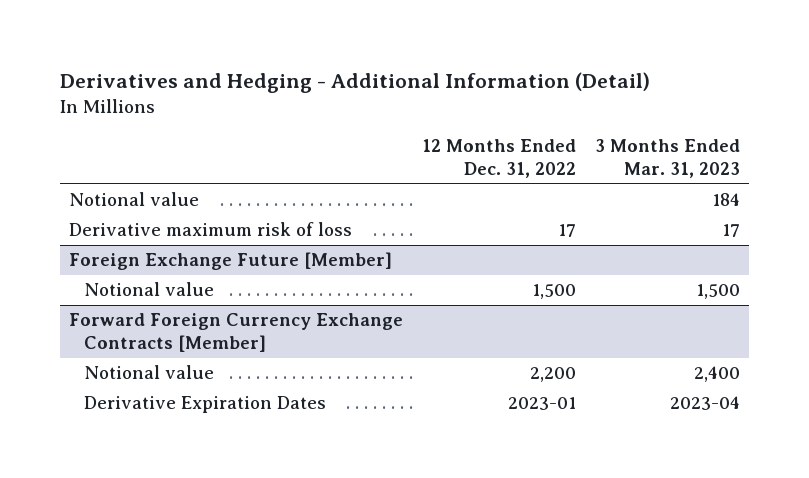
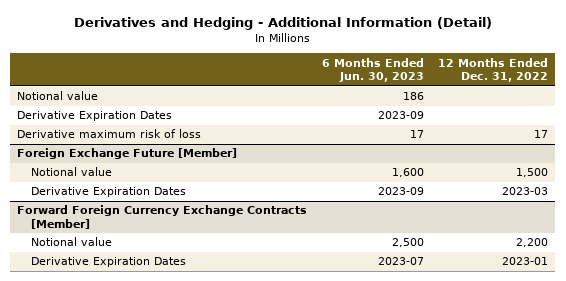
- | 12 Months Ended Dec. 31, 2022 | 3 Months Ended Mar. 31, 2023
+ | 6 Months Ended Jun. 30, 2023 | 12 Months Ended Dec. 31, 2022
+ Derivative Expiration Dates | 2023-09 |
@ Foreign Exchange Future [Member]
+ Derivative Expiration Dates | 2023-09 | 2023-03

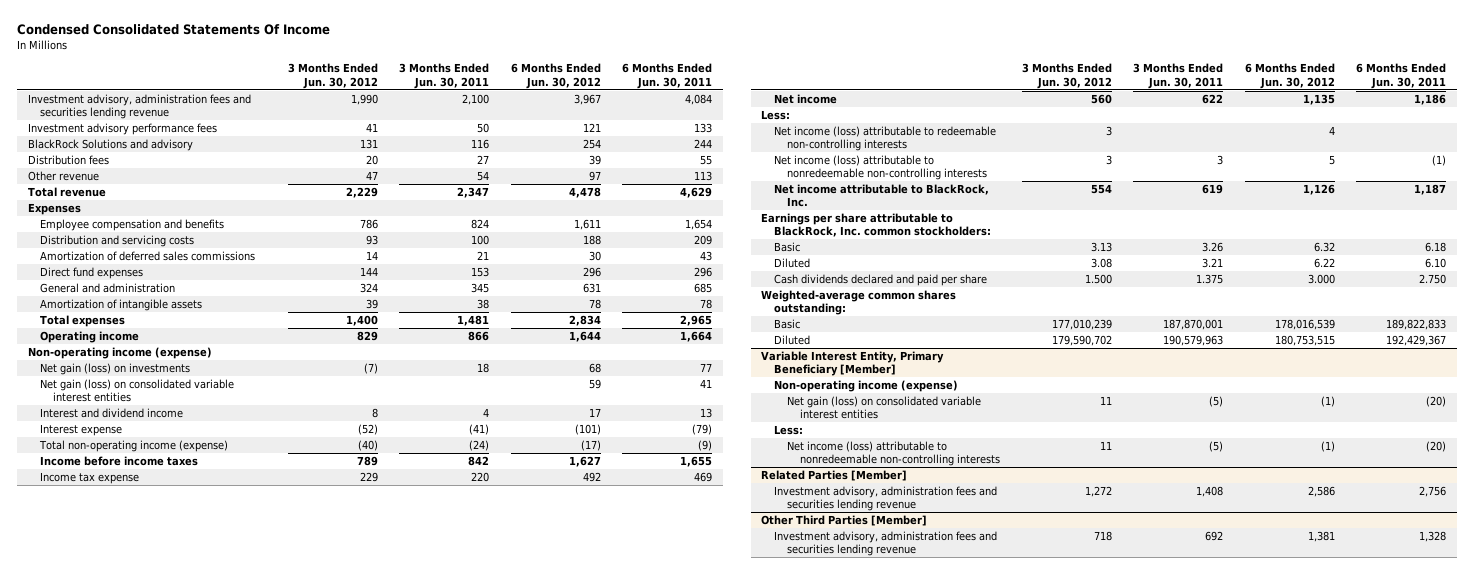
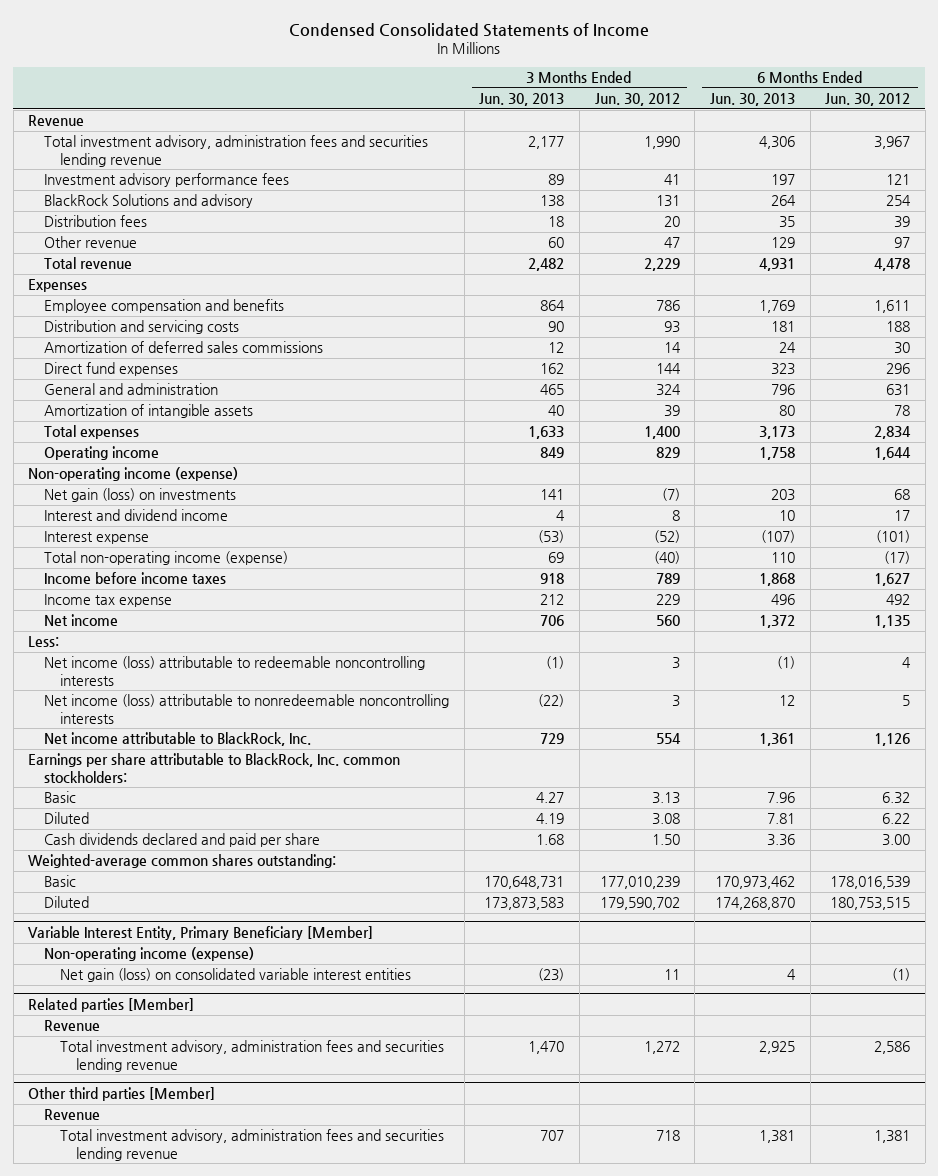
- Condensed Consolidated Statements Of Income
+ Condensed Consolidated Statements of Income
- | 3 Months Ended Jun. 30, 2012 | 3 Months Ended Jun. 30, 2011 | 6 Months Ended Jun. 30, 2012 | 6 Months Ended Jun. 30, 2011
+ | 3 Months Ended Jun. 30, 2013 | 3 Months Ended Jun. 30, 2012 | 6 Months Ended Jun. 30, 2013 | 6 Months Ended Jun. 30, 2012
- Investment advisory, administration fees and securities lending revenue | 1,990 | 2,100 | 3,967 | 4,084
+ Revenue
+ Total investment advisory, administration fees and securities lending revenue | 2,177 | 1,990 | 4,306 | 3,967
- Net gain (loss) on consolidated variable interest entities | | | 59 | 41
- Net income (loss) attributable to redeemable non-controlling interests | 3 | | 4 |
- Net income (loss) attributable to nonredeemable non-controlling interests | 3 | 3 | 5 | (1)
+ Net income (loss) attributable to redeemable noncontrolling interests | (1) | 3 | (1) | 4
+ Net income (loss) attributable to nonredeemable noncontrolling interests | (22) | 3 | 12 | 5
- Cash dividends declared and paid per share | 1.500 | 1.375 | 3.000 | 2.750
+ Cash dividends declared and paid per share | 1.68 | 1.50 | 3.36 | 3.00
@ Variable Interest Entity, Primary Beneficiary [Member]
- Less:
- Net income (loss) attributable to nonredeemable non-controlling interests | 11 | (5) | (1) | (20)
- Related Parties [Member]
- Investment advisory, administration fees and securities lending revenue | 1,272 | 1,408 | 2,586 | 2,756
- Other Third Parties [Member]
- Investment advisory, administration fees and securities lending revenue | 718 | 692 | 1,381 | 1,328
+ Related parties [Member]
+ Revenue
+ Total investment advisory, administration fees and securities lending revenue | 1,470 | 1,272 | 2,925 | 2,586
+ Other third parties [Member]
+ Revenue
+ Total investment advisory, administration fees and securities lending revenue | 707 | 718 | 1,381 | 1,381

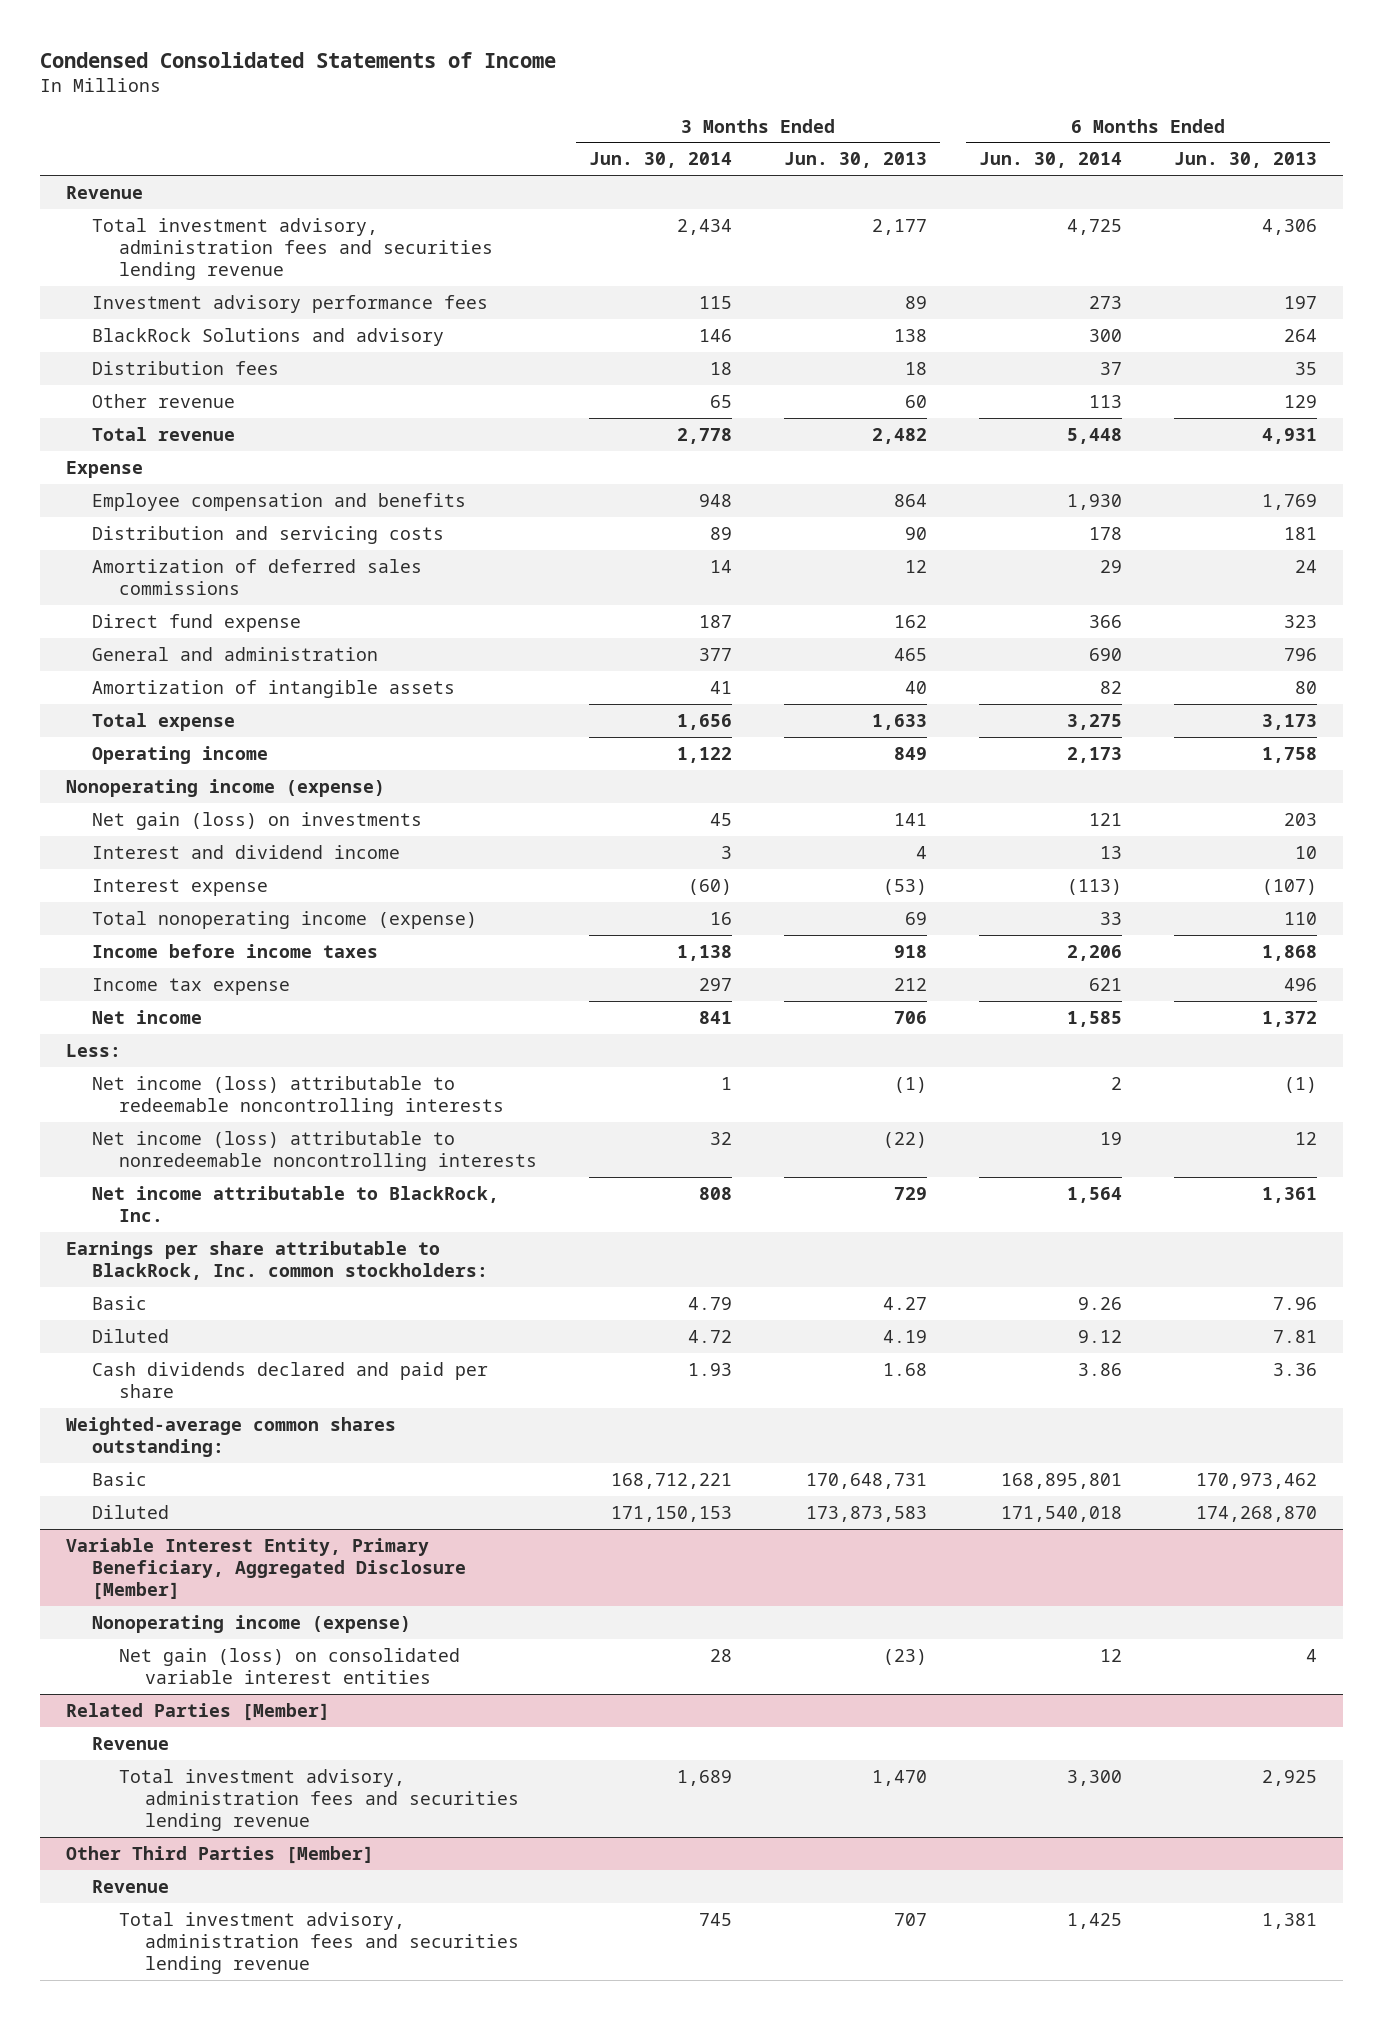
- | 3 Months Ended Jun. 30, 2013 | 3 Months Ended Jun. 30, 2012 | 6 Months Ended Jun. 30, 2013 | 6 Months Ended Jun. 30, 2012
+ | 3 Months Ended Jun. 30, 2014 | 3 Months Ended Jun. 30, 2013 | 6 Months Ended Jun. 30, 2014 | 6 Months Ended Jun. 30, 2013
- Expenses
+ Expense
- Direct fund expenses | 162 | 144 | 323 | 296
+ Direct fund expense | 187 | 162 | 366 | 323
- Total expenses | 1,633 | 1,400 | 3,173 | 2,834
+ Total expense | 1,656 | 1,633 | 3,275 | 3,173
- Non-operating income (expense)
+ Nonoperating income (expense)
- Total non-operating income (expense) | 69 | (40) | 110 | (17)
+ Total nonoperating income (expense) | 16 | 69 | 33 | 110
- Variable Interest Entity, Primary Beneficiary [Member]
- Non-operating income (expense)
+ Variable Interest Entity, Primary Beneficiary, Aggregated Disclosure [Member]
+ Nonoperating income (expense)
- Related parties [Member]
+ Related Parties [Member]
- Other third parties [Member]
+ Other Third Parties [Member]

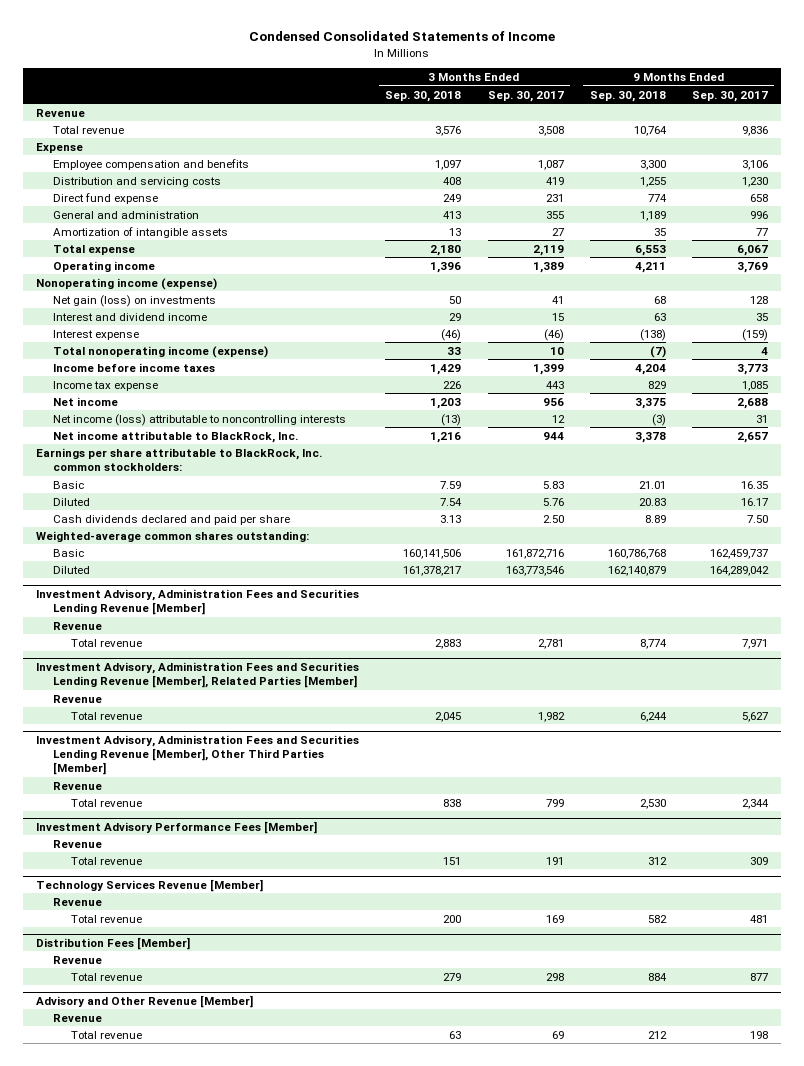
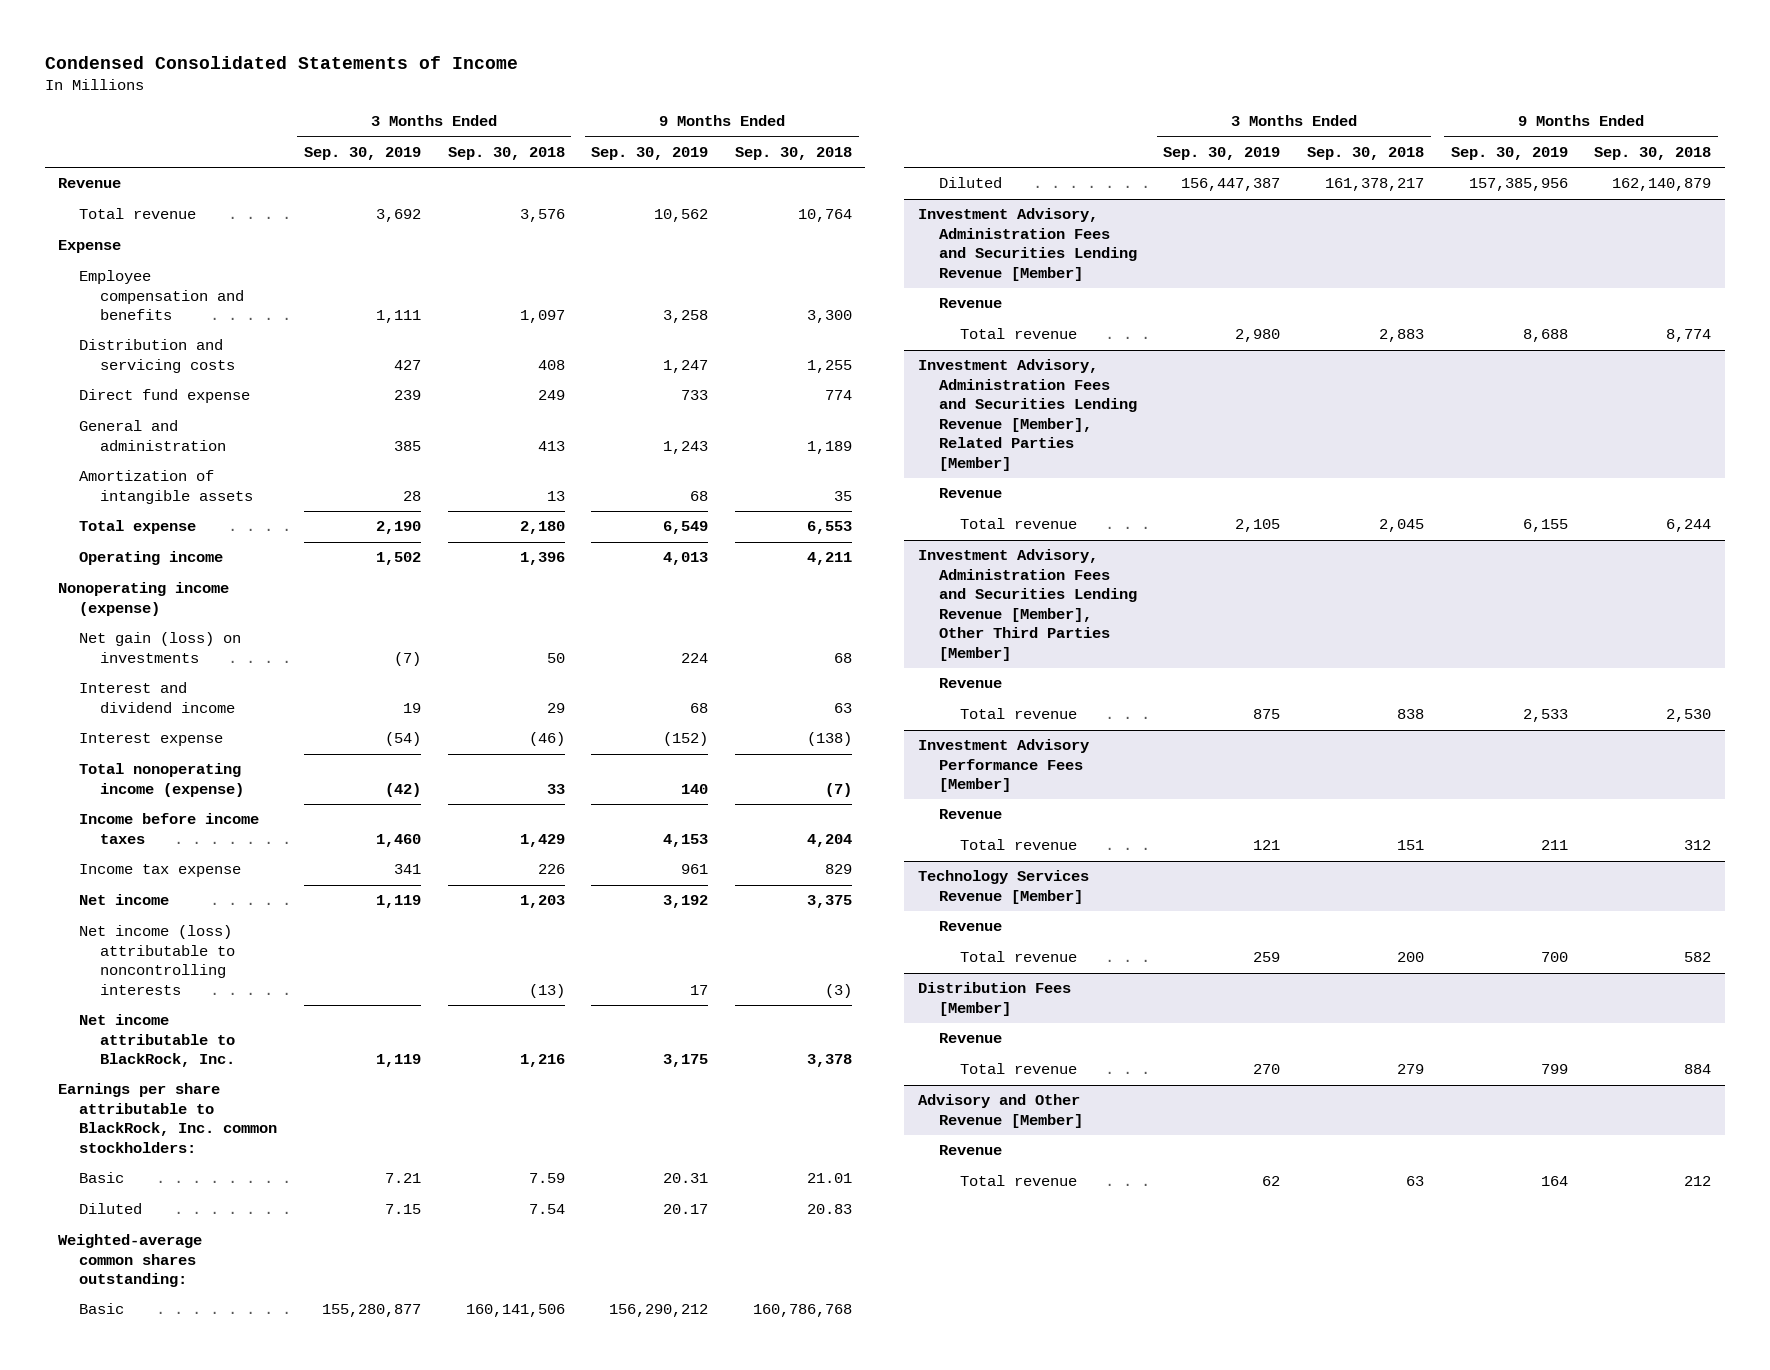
- | 3 Months Ended Sep. 30, 2018 | 3 Months Ended Sep. 30, 2017 | 9 Months Ended Sep. 30, 2018 | 9 Months Ended Sep. 30, 2017
+ | 3 Months Ended Sep. 30, 2019 | 3 Months Ended Sep. 30, 2018 | 9 Months Ended Sep. 30, 2019 | 9 Months Ended Sep. 30, 2018
- Cash dividends declared and paid per share | 3.13 | 2.50 | 8.89 | 7.50

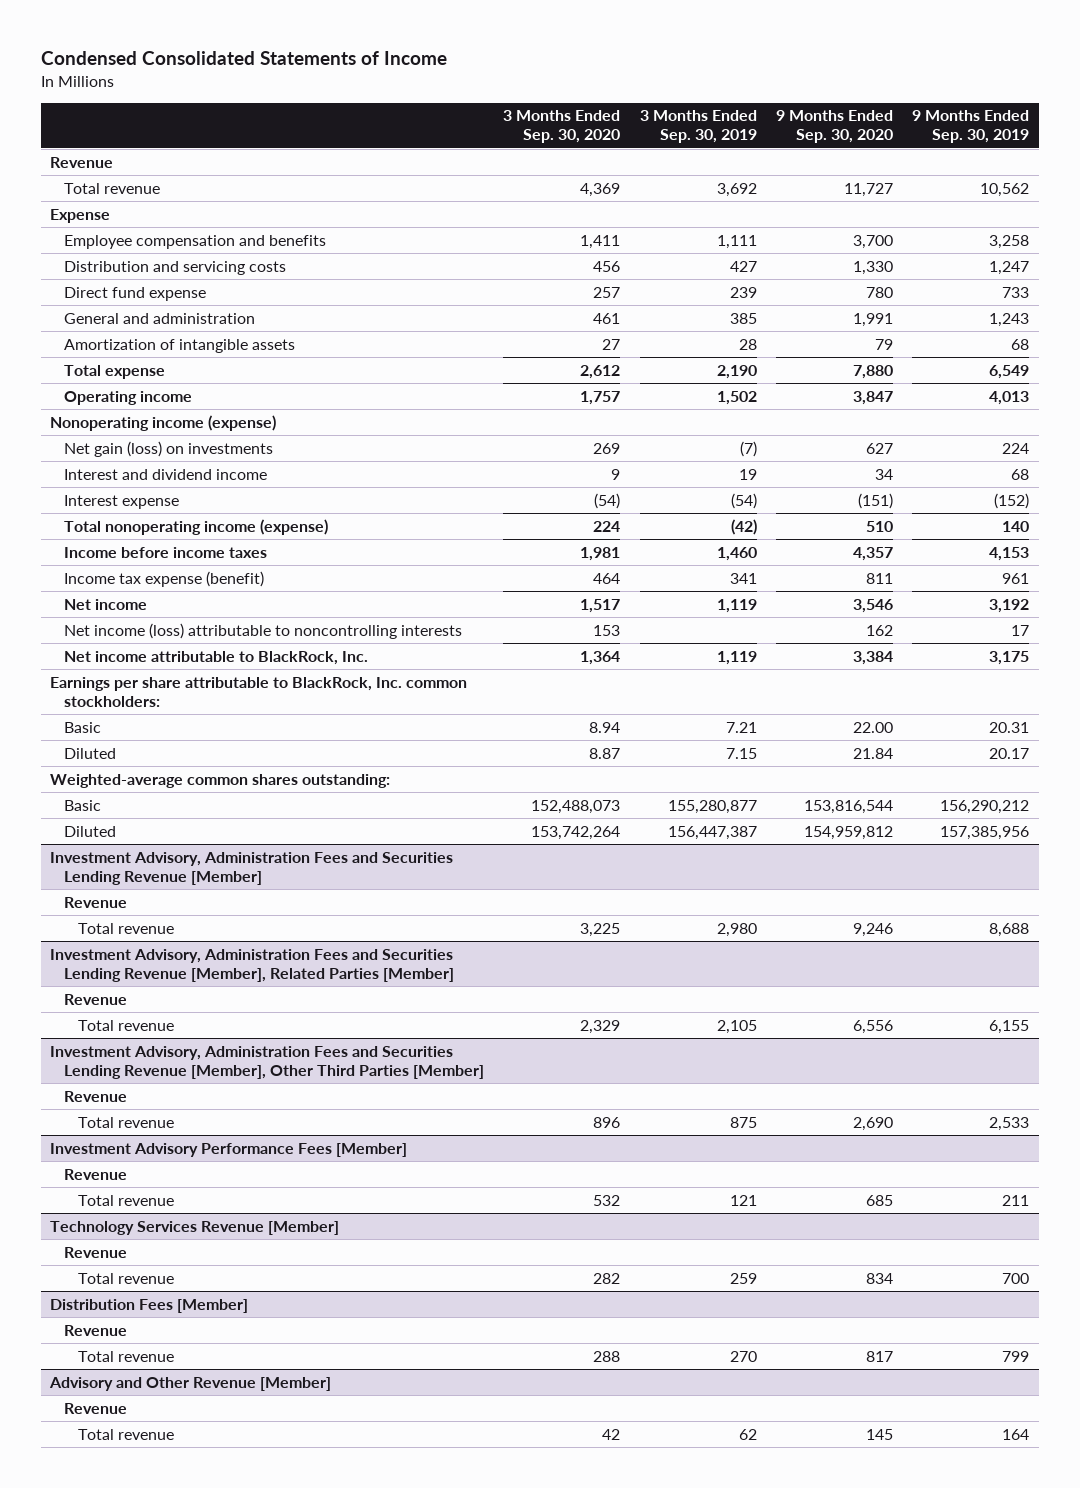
- | 3 Months Ended Sep. 30, 2019 | 3 Months Ended Sep. 30, 2018 | 9 Months Ended Sep. 30, 2019 | 9 Months Ended Sep. 30, 2018
+ | 3 Months Ended Sep. 30, 2020 | 3 Months Ended Sep. 30, 2019 | 9 Months Ended Sep. 30, 2020 | 9 Months Ended Sep. 30, 2019
- Income tax expense | 341 | 226 | 961 | 829
+ Income tax expense (benefit) | 464 | 341 | 811 | 961

